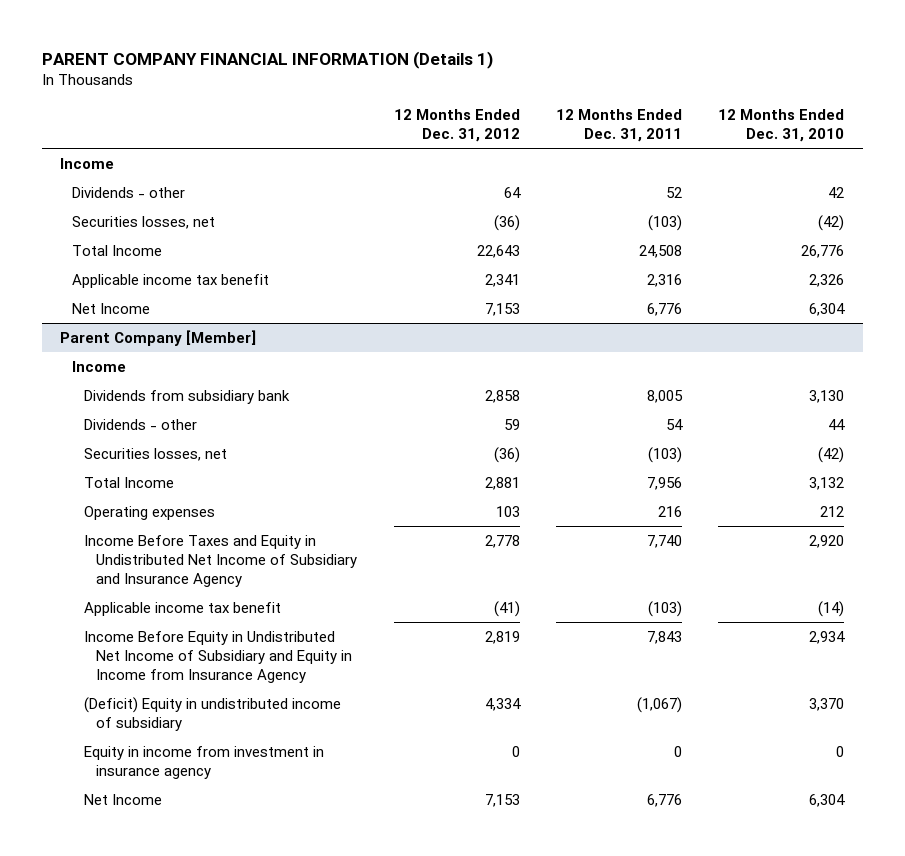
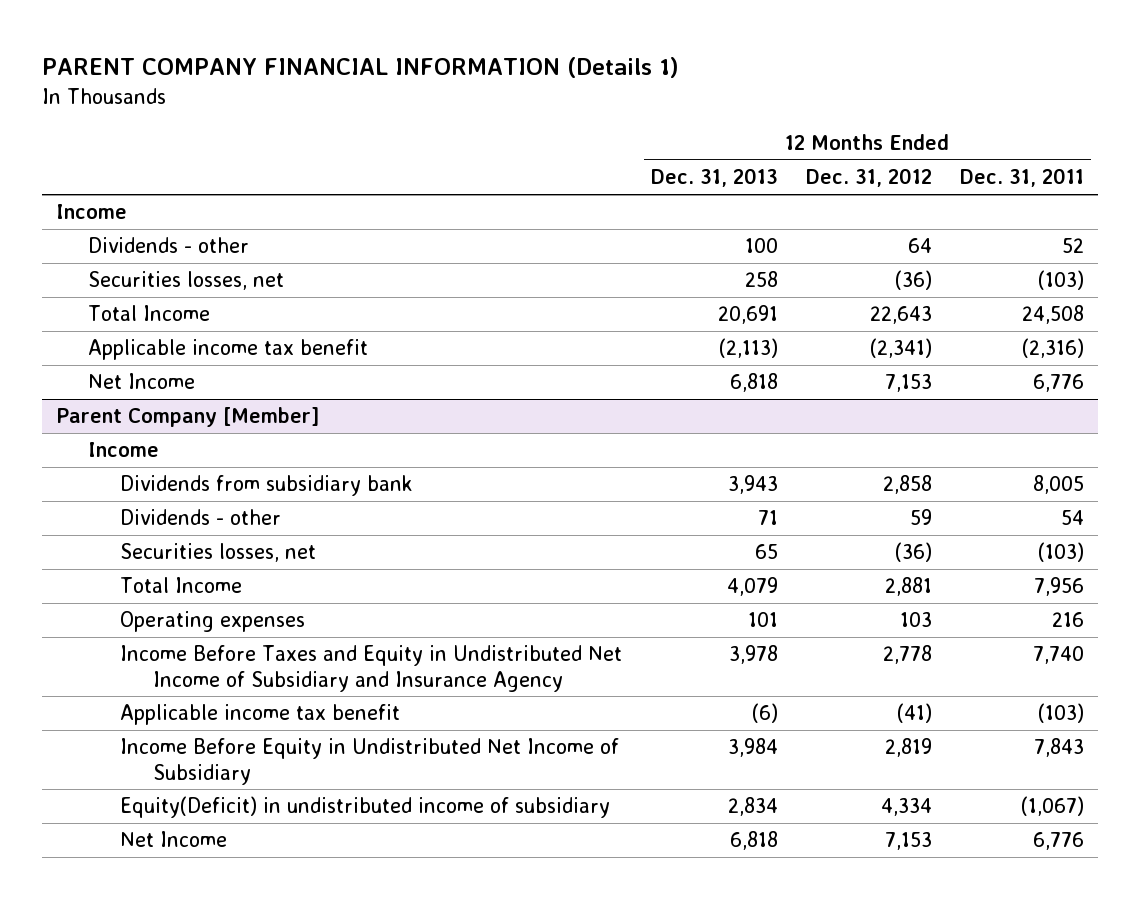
- | 12 Months Ended Dec. 31, 2012 | 12 Months Ended Dec. 31, 2011 | 12 Months Ended Dec. 31, 2010
+ | 12 Months Ended Dec. 31, 2013 | 12 Months Ended Dec. 31, 2012 | 12 Months Ended Dec. 31, 2011
- Applicable income tax benefit | 2,341 | 2,316 | 2,326
+ Applicable income tax benefit | (2,113) | (2,341) | (2,316)
@ Parent Company [Member]
- Income Before Equity in Undistributed Net Income of Subsidiary and Equity in Income from Insurance Agency | 2,819 | 7,843 | 2,934
- (Deficit) Equity in undistributed income of subsidiary | 4,334 | (1,067) | 3,370
- Equity in income from investment in insurance agency | 0 | 0 | 0
+ Income Before Equity in Undistributed Net Income of Subsidiary | 3,984 | 2,819 | 7,843
+ Equity(Deficit) in undistributed income of subsidiary | 2,834 | 4,334 | (1,067)

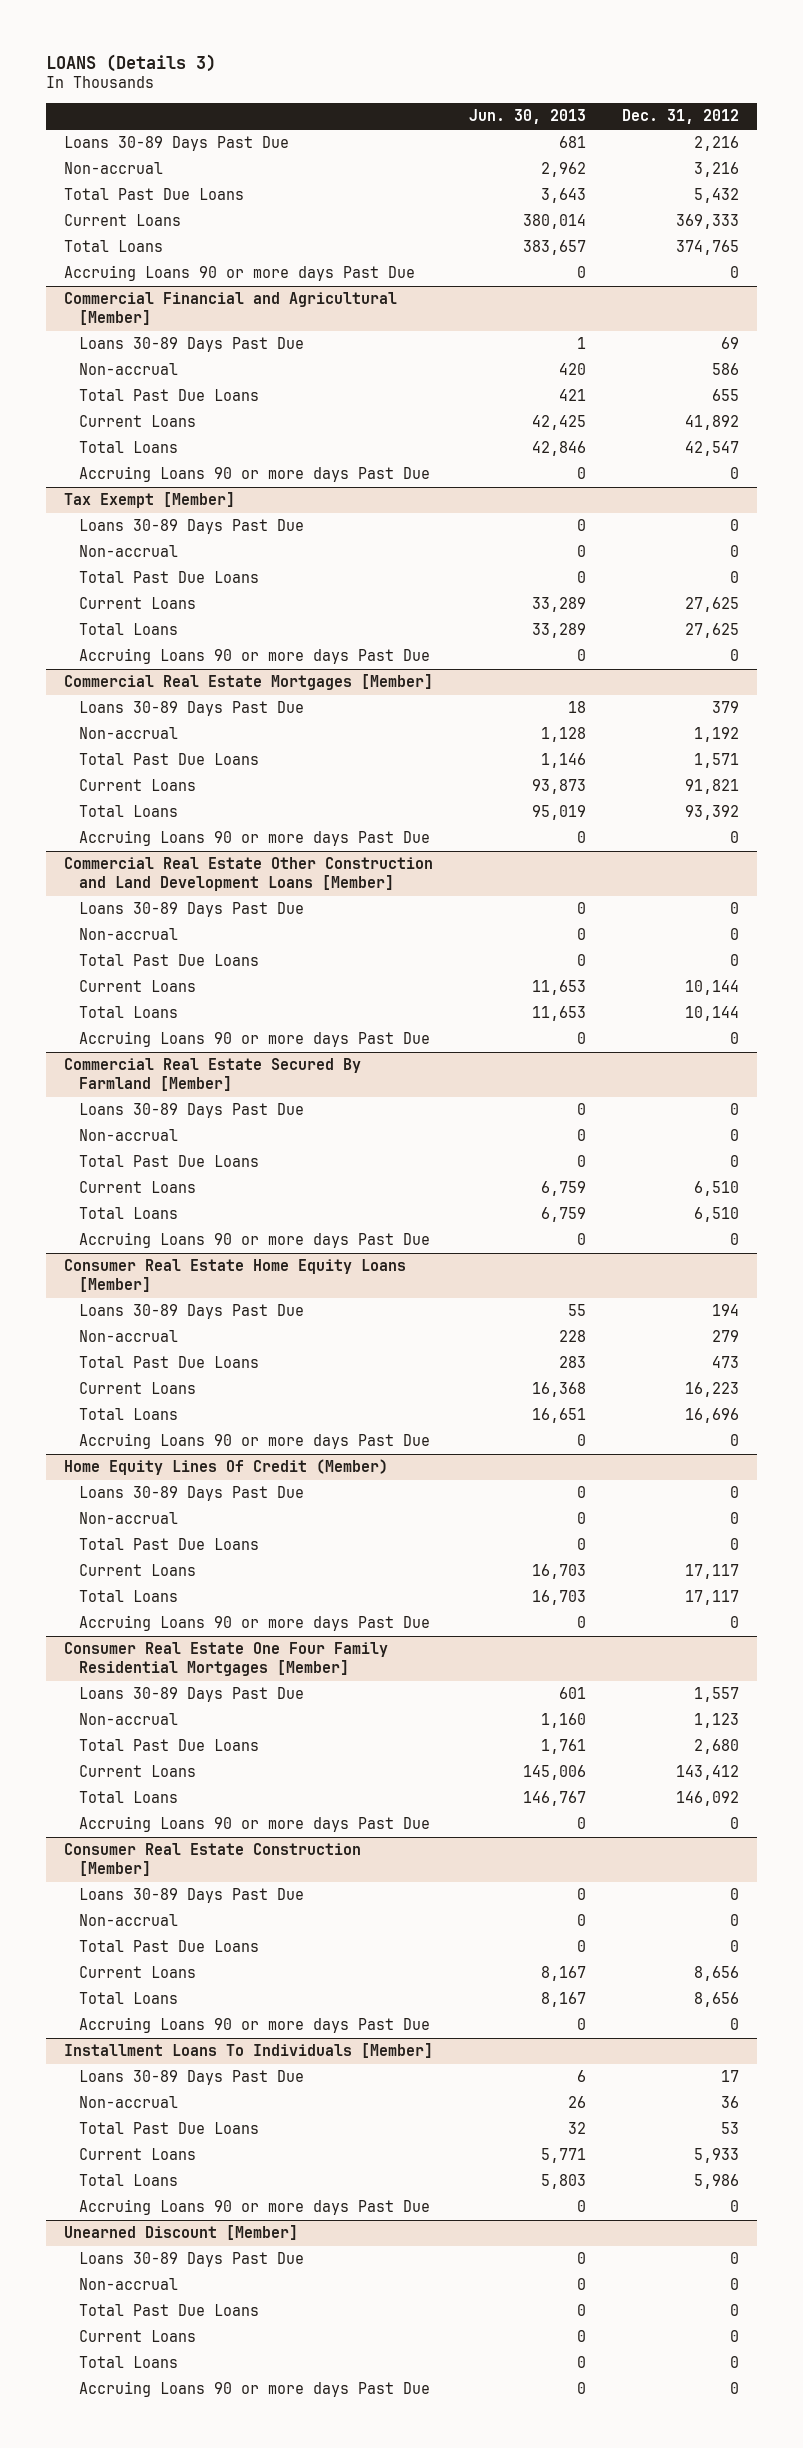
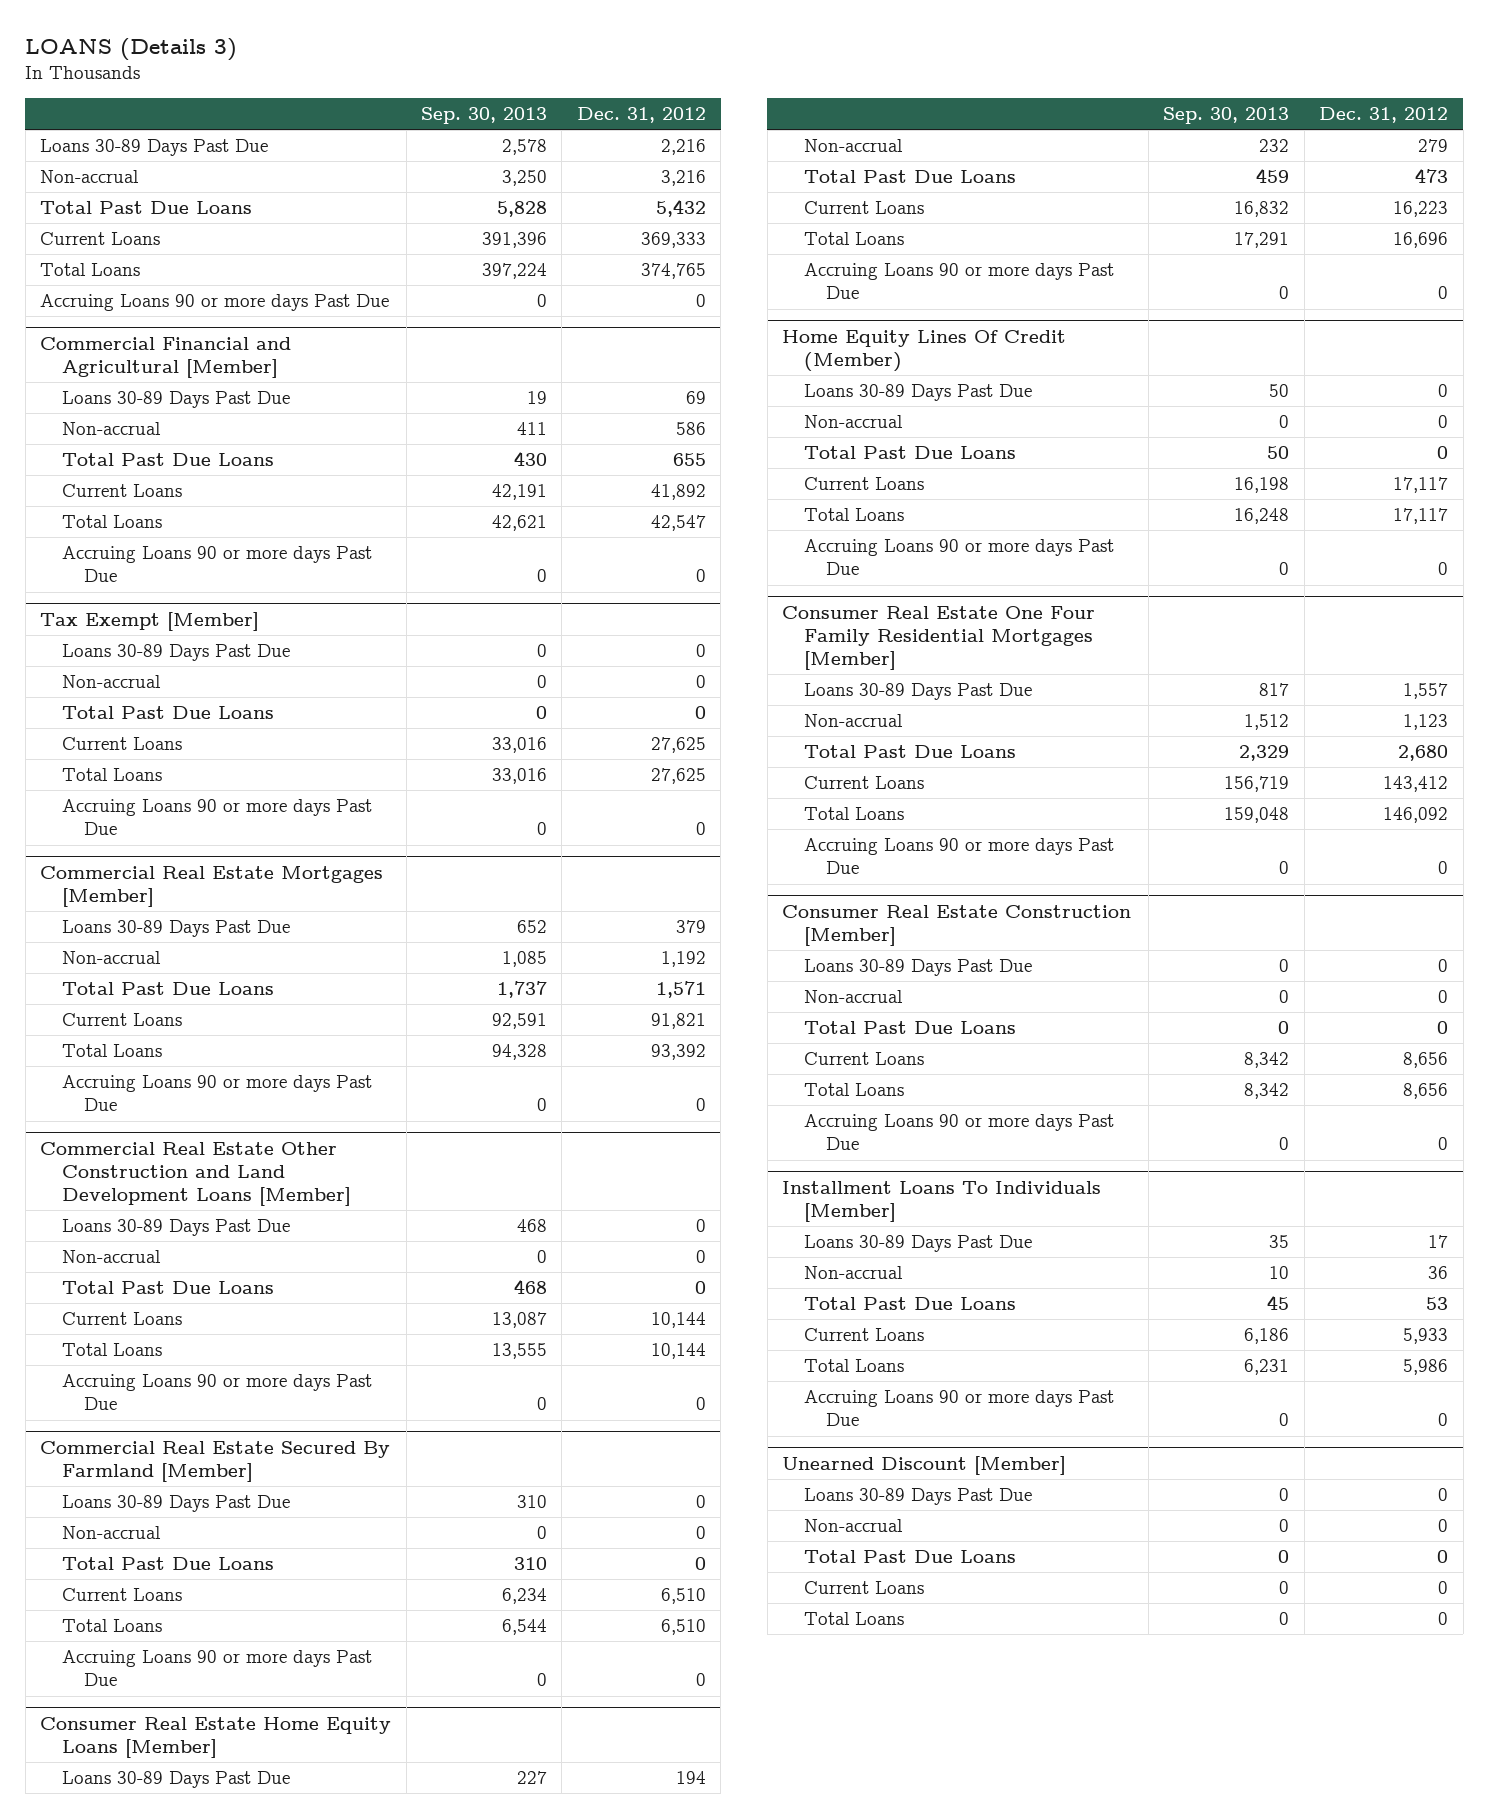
- | Jun. 30, 2013 | Dec. 31, 2012
+ | Sep. 30, 2013 | Dec. 31, 2012
@ Unearned Discount [Member]
- Accruing Loans 90 or more days Past Due | 0 | 0

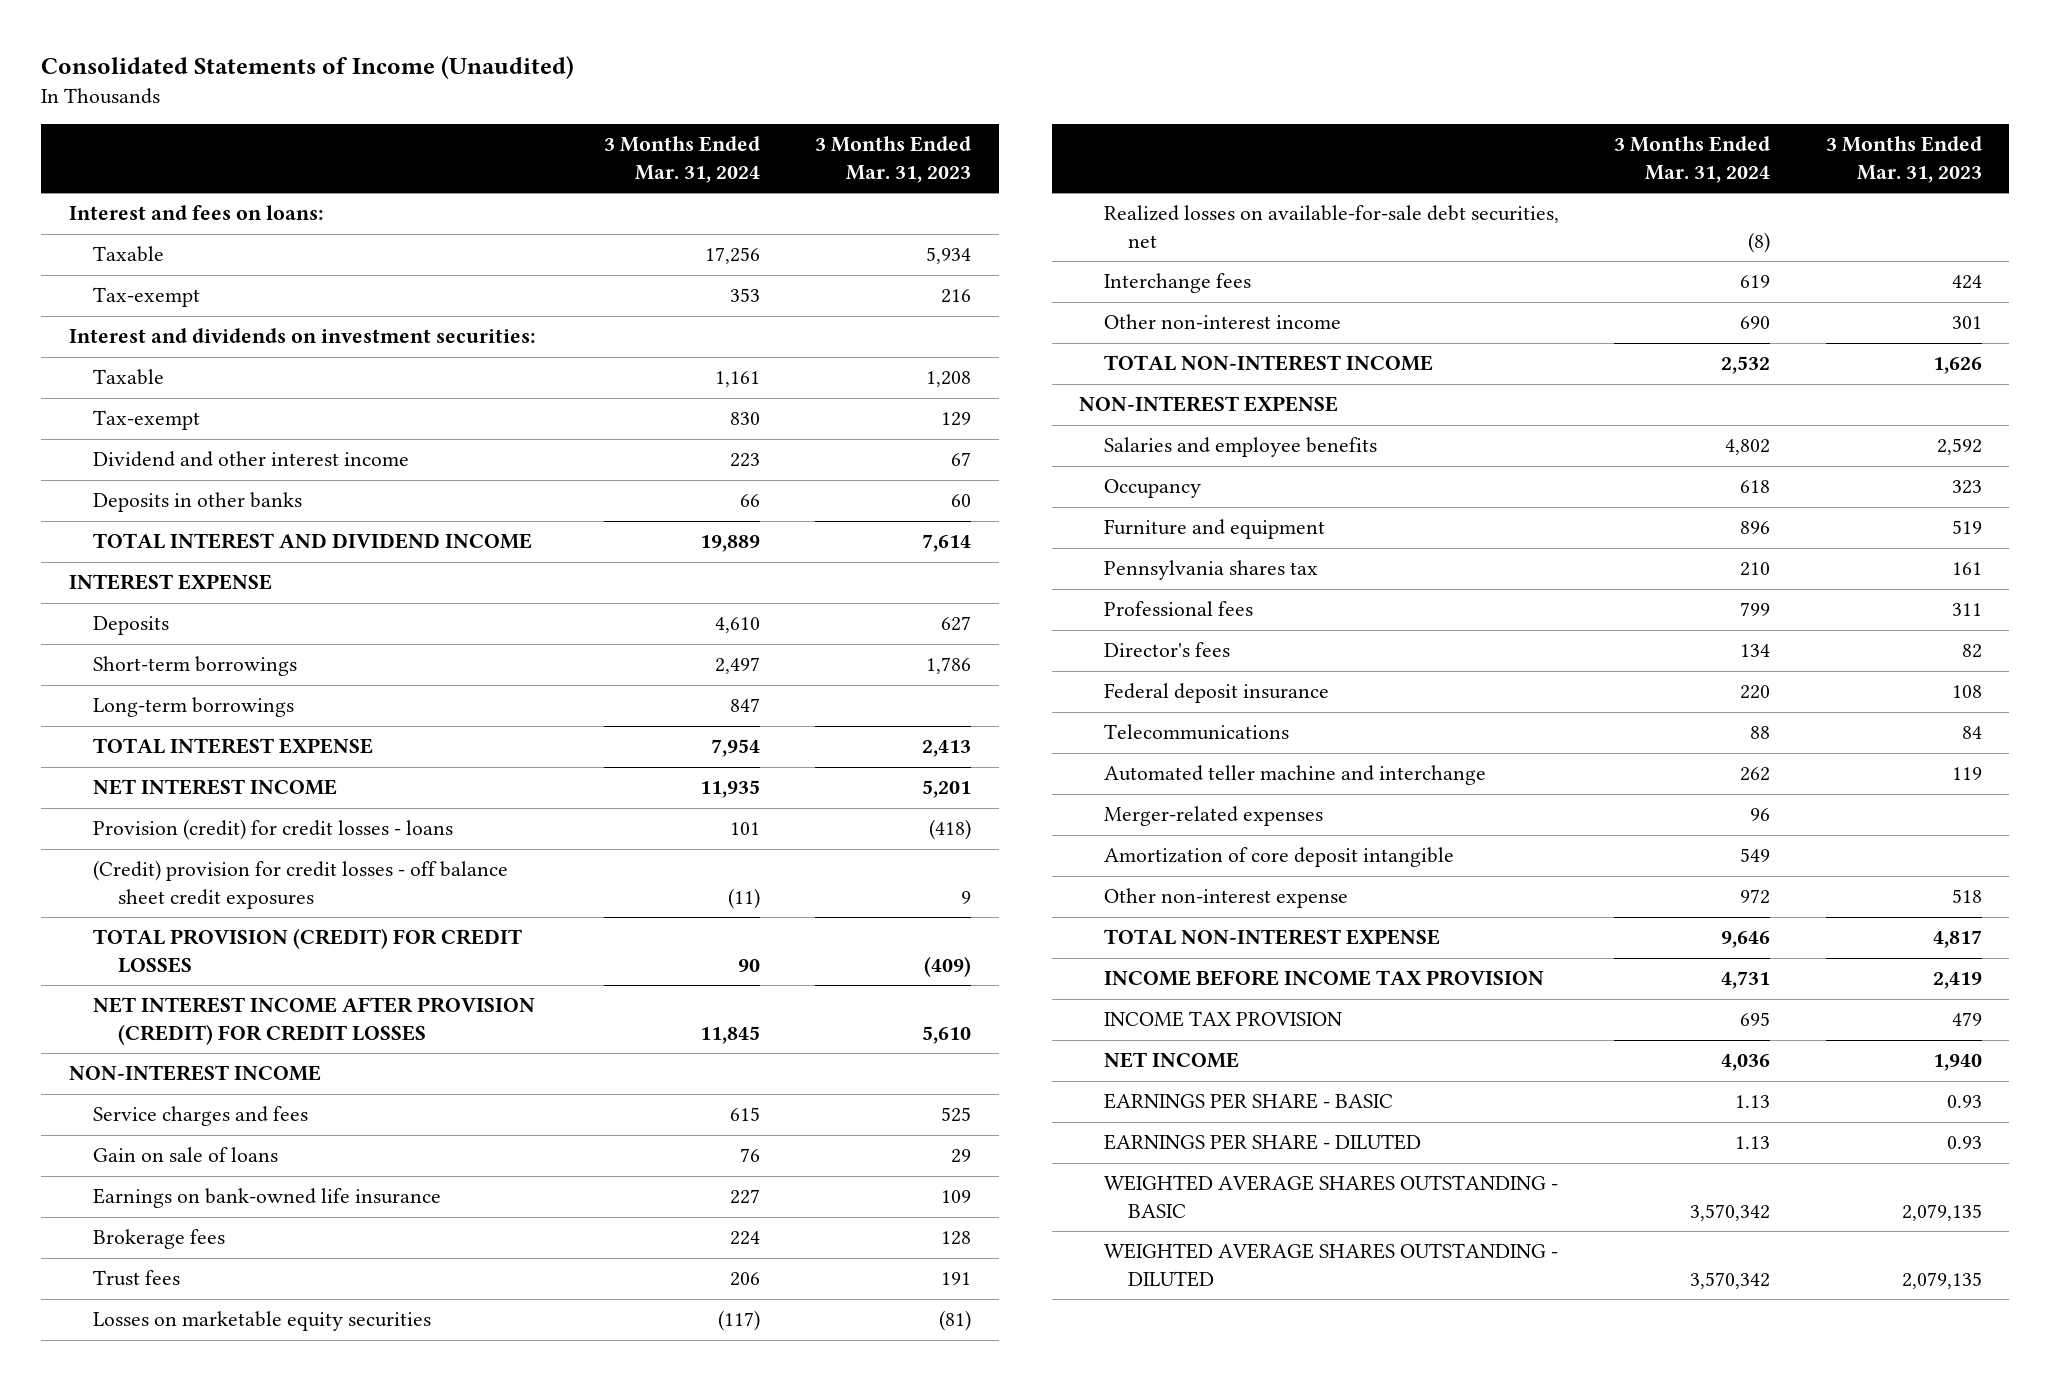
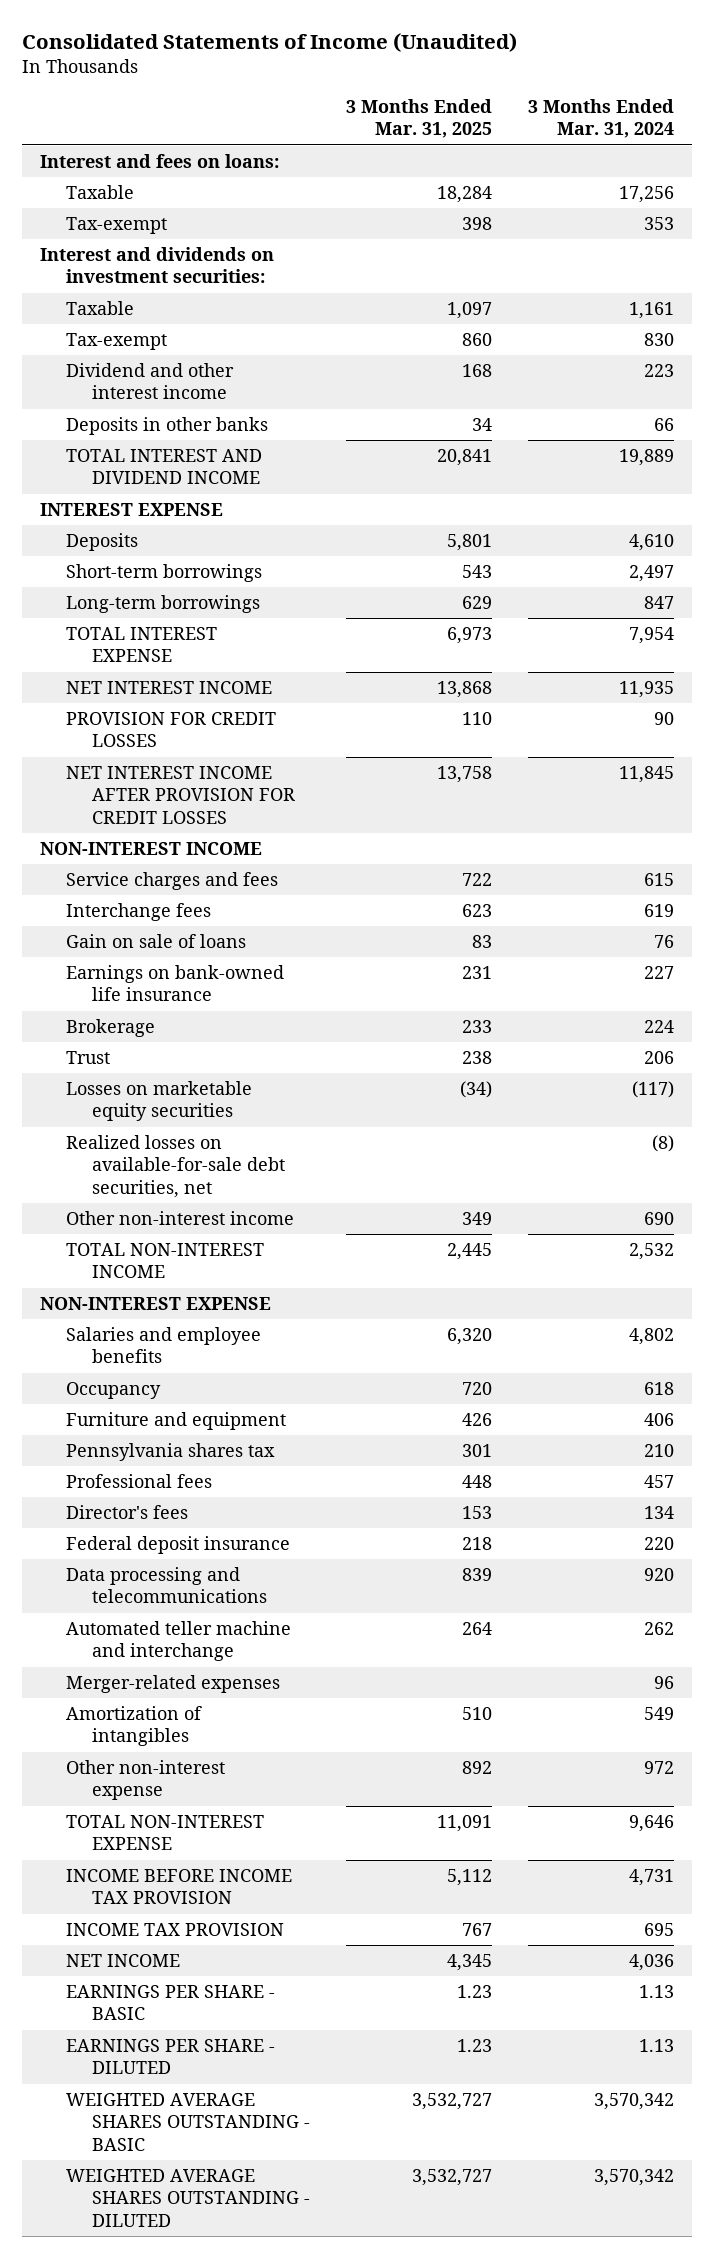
- | 3 Months Ended Mar. 31, 2024 | 3 Months Ended Mar. 31, 2023
+ | 3 Months Ended Mar. 31, 2025 | 3 Months Ended Mar. 31, 2024
- Provision (credit) for credit losses - loans | 101 | (418)
- (Credit) provision for credit losses - off balance sheet credit exposures | (11) | 9
- TOTAL PROVISION (CREDIT) FOR CREDIT LOSSES | 90 | (409)
- NET INTEREST INCOME AFTER PROVISION (CREDIT) FOR CREDIT LOSSES | 11,845 | 5,610
+ PROVISION FOR CREDIT LOSSES | 110 | 90
+ NET INTEREST INCOME AFTER PROVISION FOR CREDIT LOSSES | 13,758 | 11,845
moved up: Interchange fees | 623 | 619
- Brokerage fees | 224 | 128
- Trust fees | 206 | 191
+ Brokerage | 233 | 224
+ Trust | 238 | 206
- Furniture and equipment | 896 | 519
+ Furniture and equipment | 426 | 406
- Professional fees | 799 | 311
+ Professional fees | 448 | 457
- Telecommunications | 88 | 84
+ Data processing and telecommunications | 839 | 920
- Amortization of core deposit intangible | 549 |
+ Amortization of intangibles | 510 | 549

